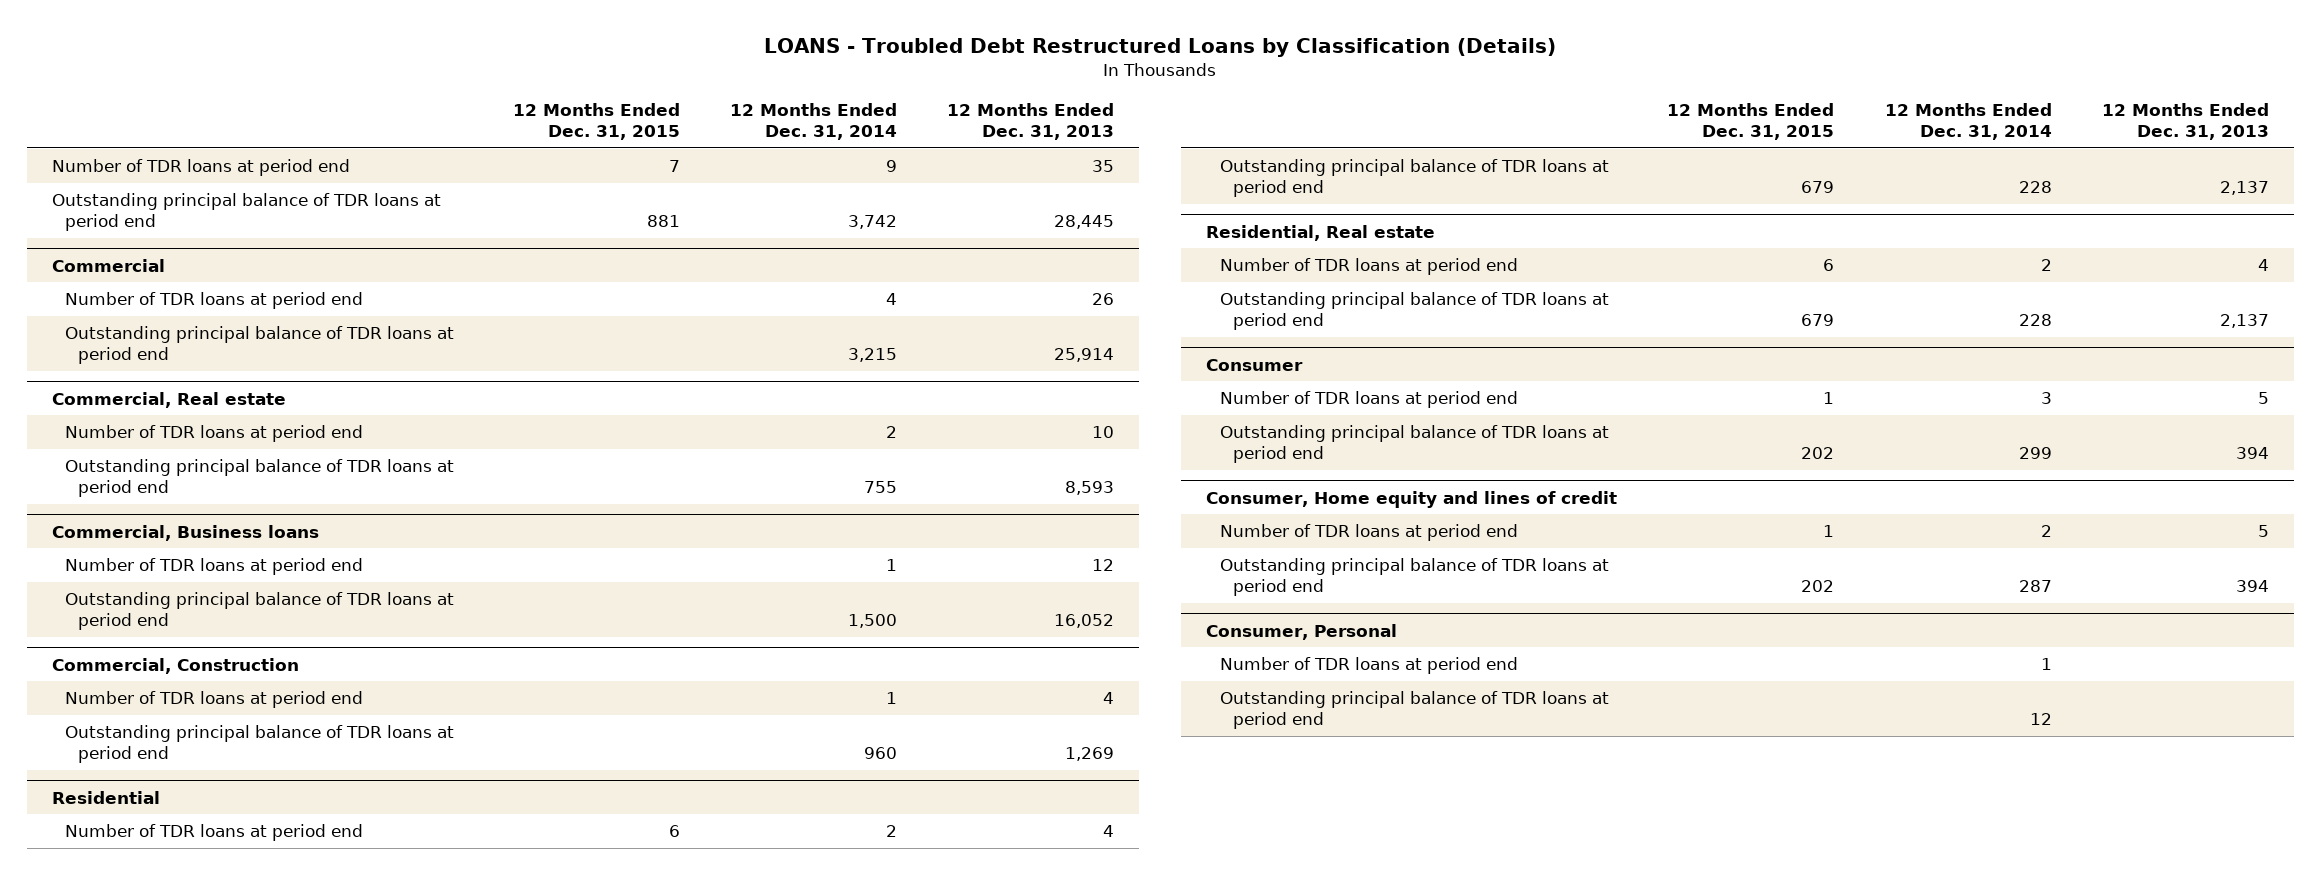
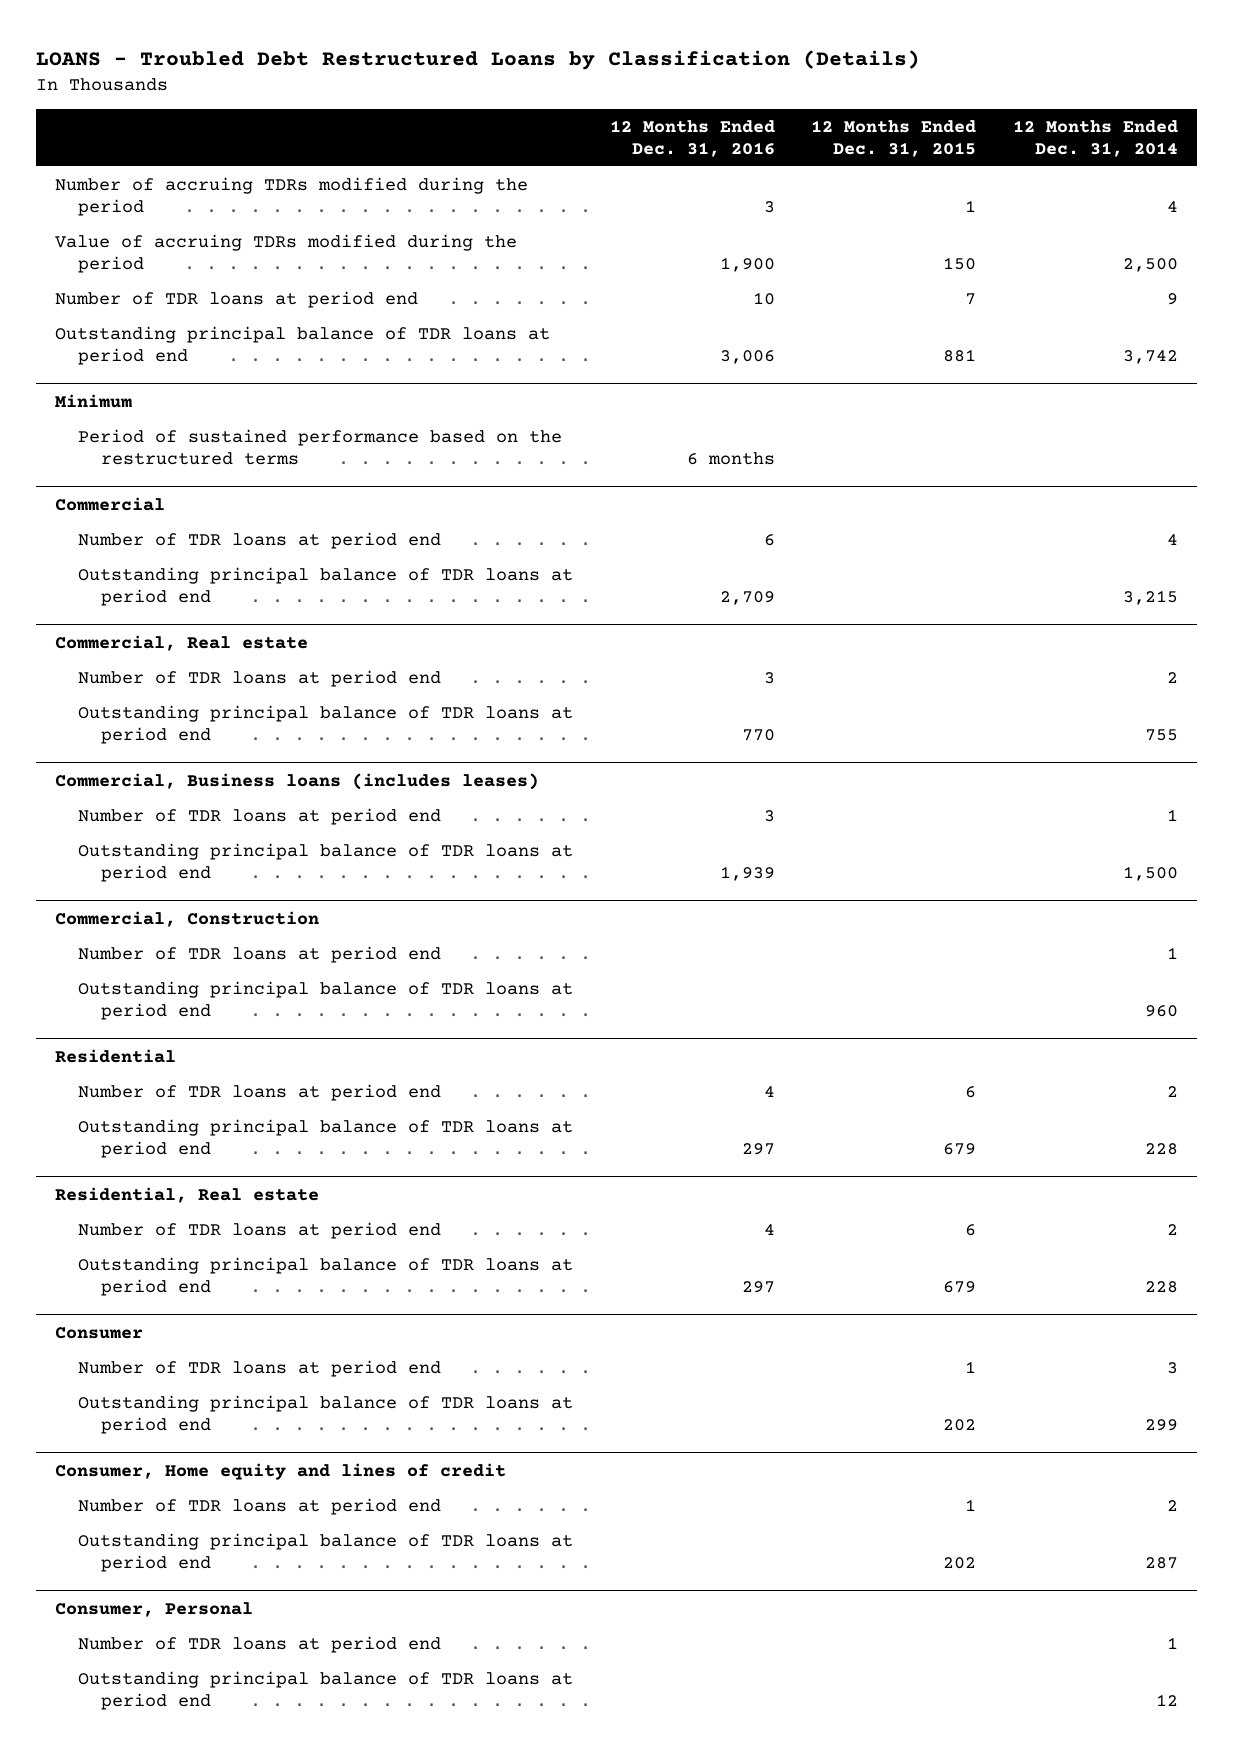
- | 12 Months Ended Dec. 31, 2015 | 12 Months Ended Dec. 31, 2014 | 12 Months Ended Dec. 31, 2013
+ | 12 Months Ended Dec. 31, 2016 | 12 Months Ended Dec. 31, 2015 | 12 Months Ended Dec. 31, 2014
+ Number of accruing TDRs modified during the period | 3 | 1 | 4
+ Value of accruing TDRs modified during the period | 1,900 | 150 | 2,500
+ Minimum
+ Period of sustained performance based on the restructured terms | 6 months | |
- Commercial, Business loans
+ Commercial, Business loans (includes leases)

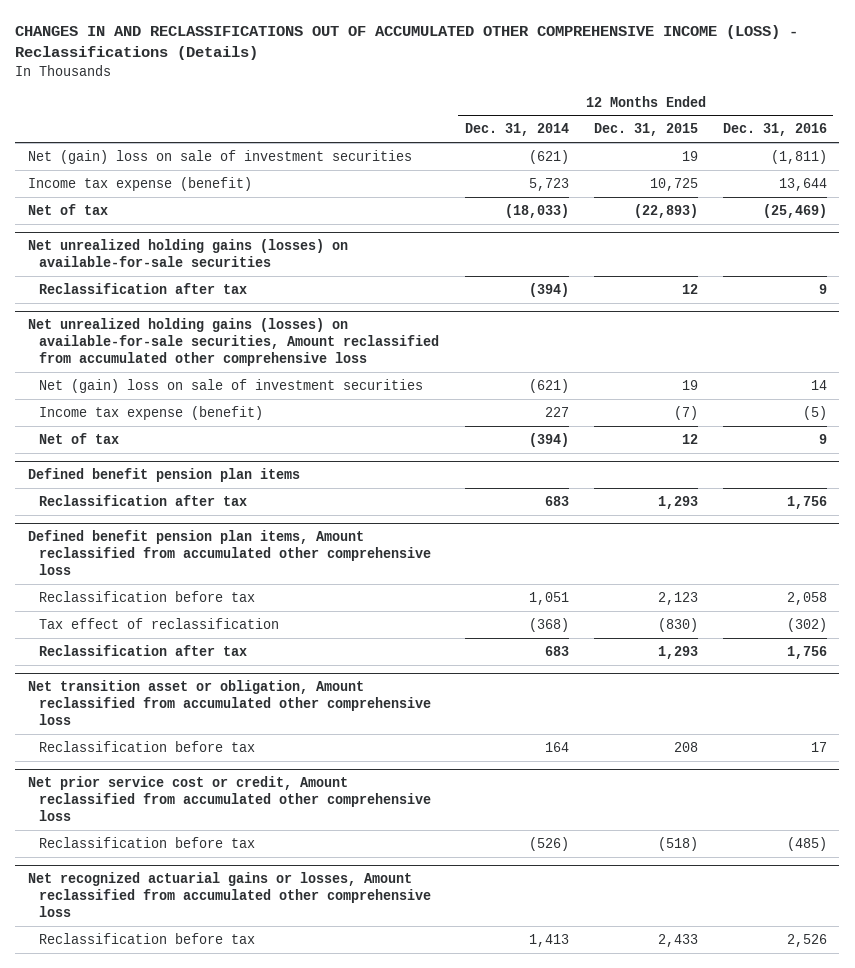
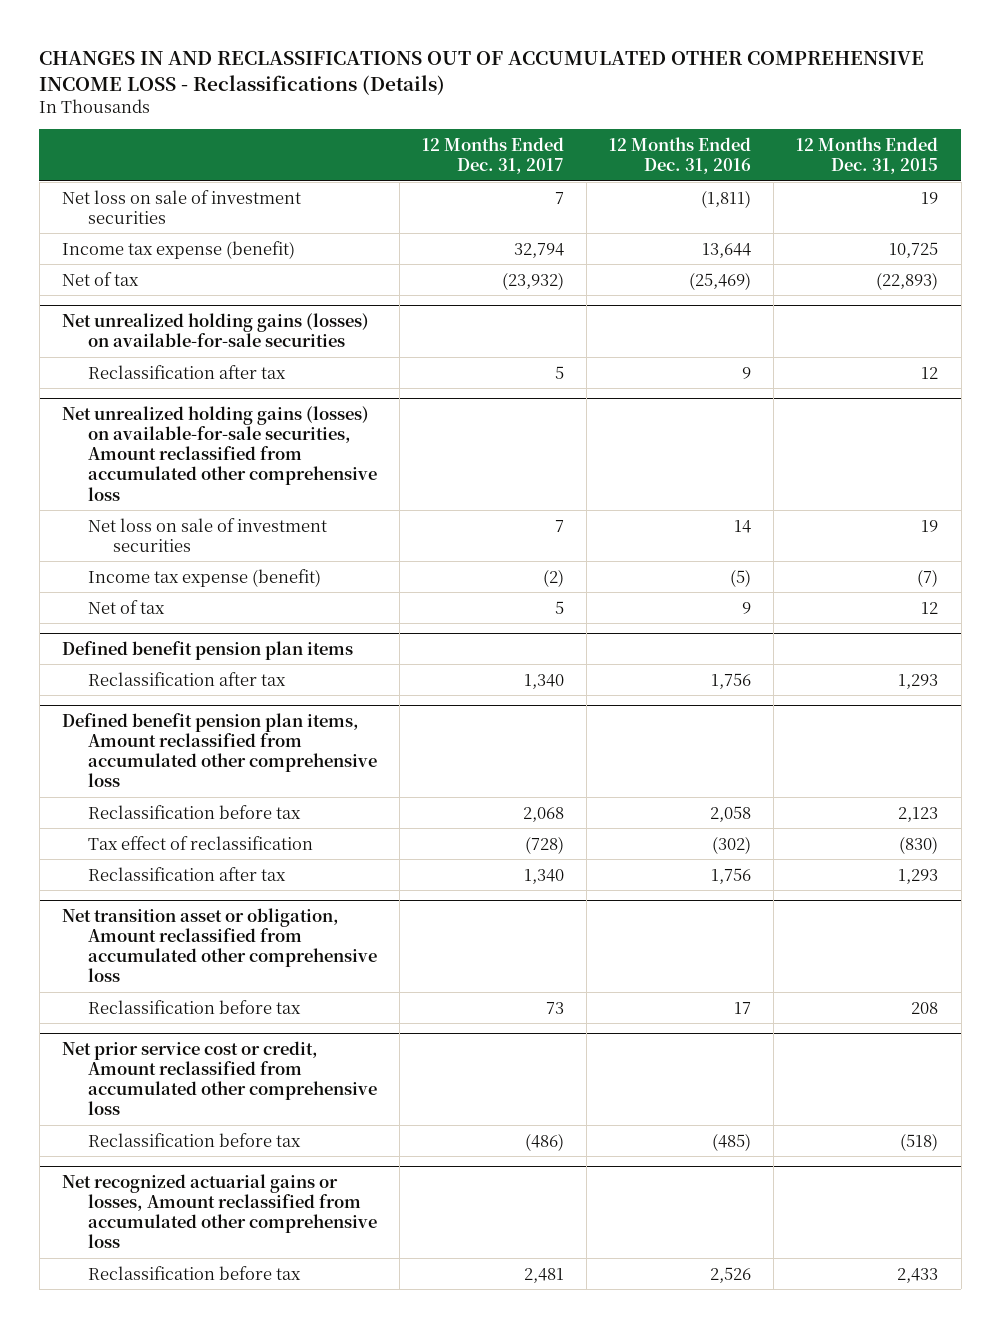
- CHANGES IN AND RECLASSIFICATIONS OUT OF ACCUMULATED OTHER COMPREHENSIVE INCOME (LOSS) - Reclassifications (Details)
+ CHANGES IN AND RECLASSIFICATIONS OUT OF ACCUMULATED OTHER COMPREHENSIVE INCOME LOSS - Reclassifications (Details)
- | 12 Months Ended Dec. 31, 2014 | 12 Months Ended Dec. 31, 2015 | 12 Months Ended Dec. 31, 2016
+ | 12 Months Ended Dec. 31, 2017 | 12 Months Ended Dec. 31, 2016 | 12 Months Ended Dec. 31, 2015
- Net (gain) loss on sale of investment securities | (621) | 19 | (1,811)
+ Net loss on sale of investment securities | 7 | (1,811) | 19
@ Net unrealized holding gains (losses) on available-for-sale securities, Amount reclassified from accumulated other comprehensive loss
- Net (gain) loss on sale of investment securities | (621) | 19 | 14
+ Net loss on sale of investment securities | 7 | 14 | 19

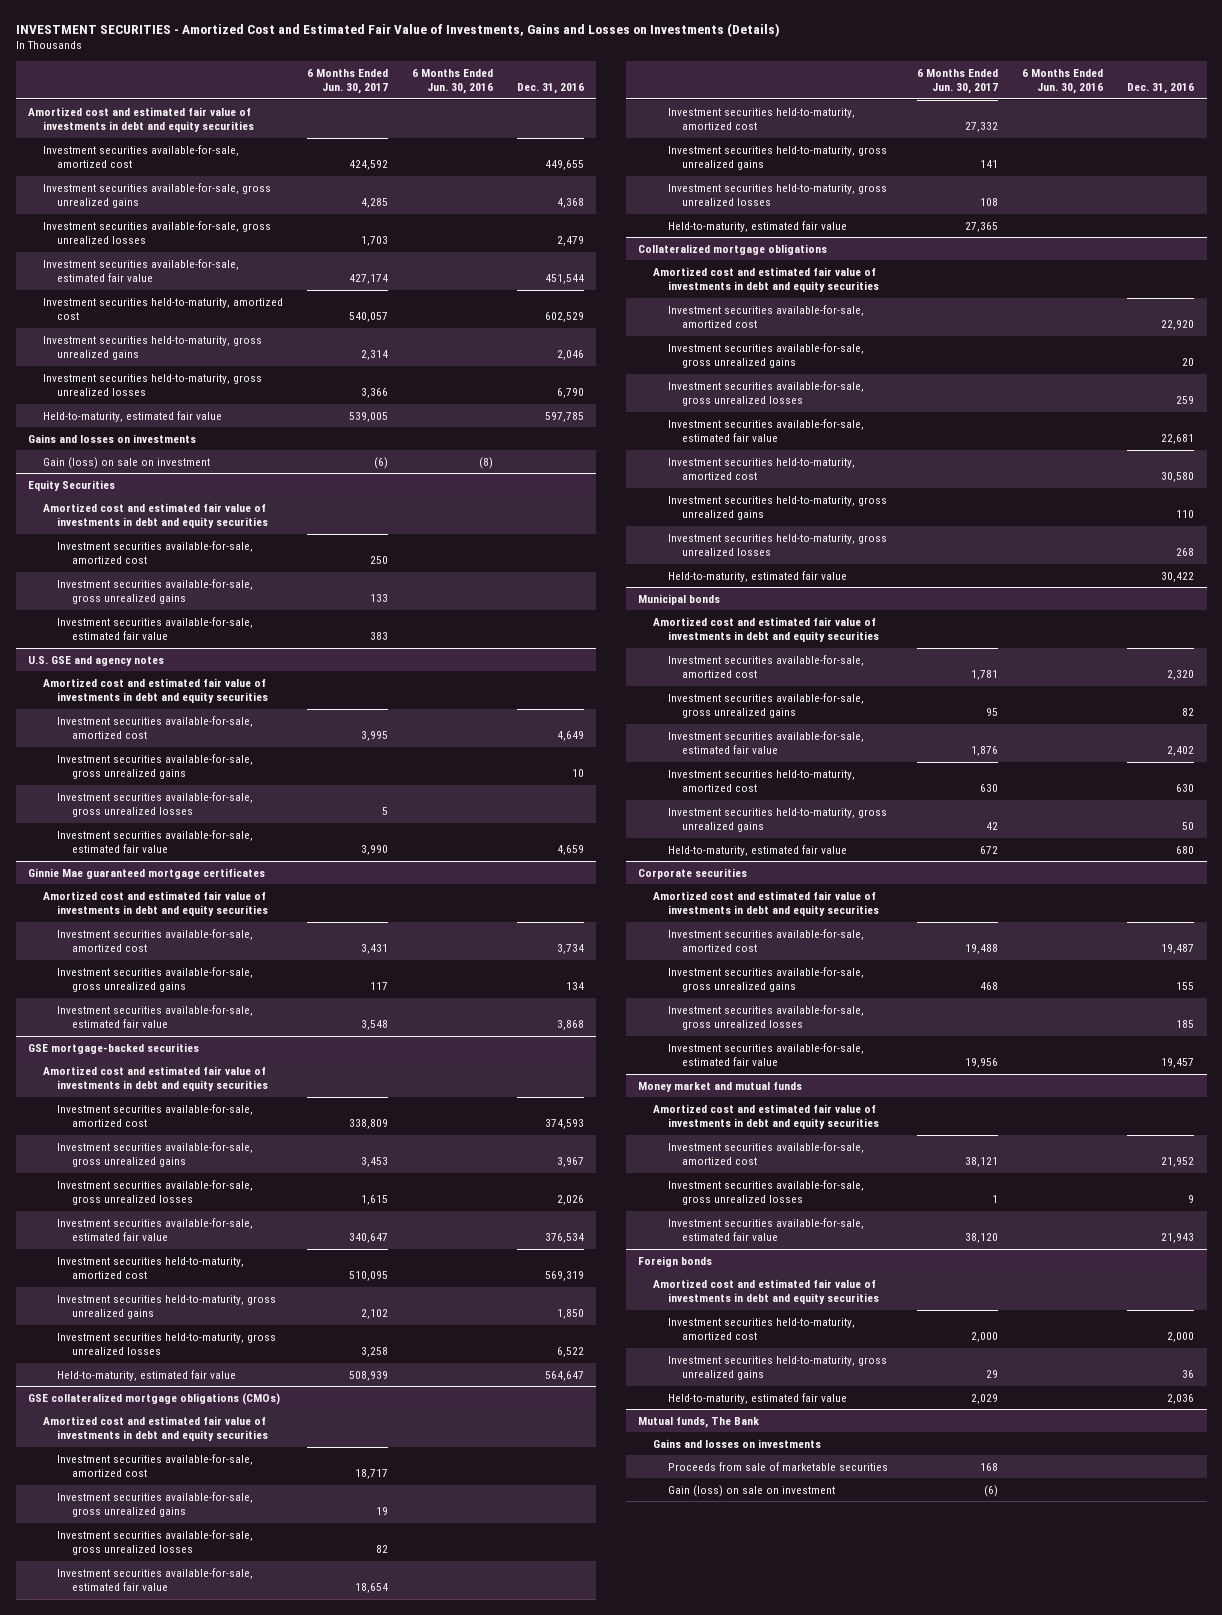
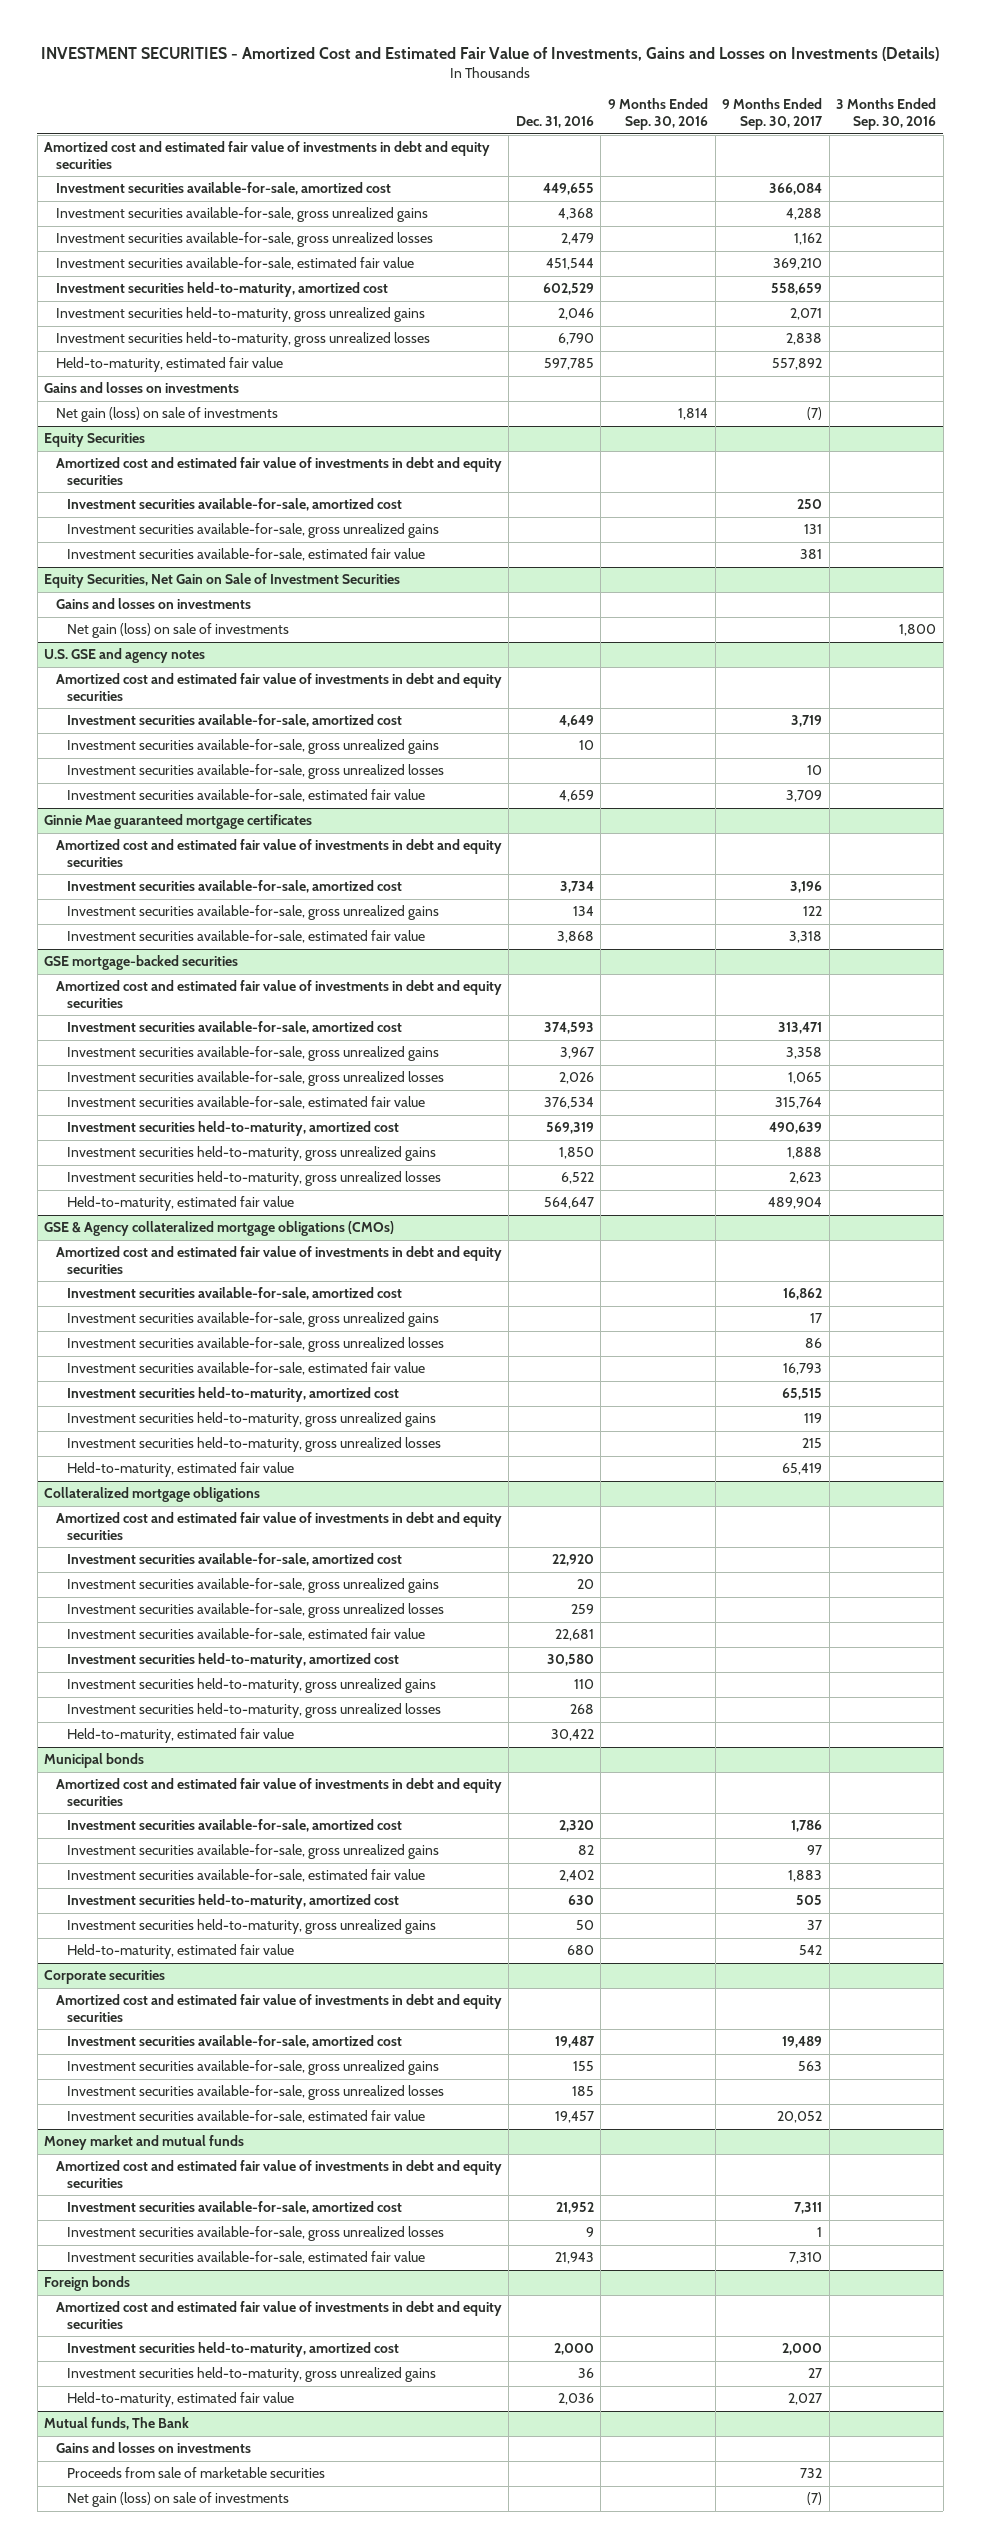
- | 6 Months Ended Jun. 30, 2017 | 6 Months Ended Jun. 30, 2016 | Dec. 31, 2016
+ | Dec. 31, 2016 | 9 Months Ended Sep. 30, 2016 | 9 Months Ended Sep. 30, 2017 | 3 Months Ended Sep. 30, 2016
- Gain (loss) on sale on investment | (6) | (8) |
+ Net gain (loss) on sale of investments | | 1,814 | (7) |
+ Equity Securities, Net Gain on Sale of Investment Securities
+ Gains and losses on investments
+ Net gain (loss) on sale of investments | | | | 1,800
- GSE collateralized mortgage obligations (CMOs)
+ GSE & Agency collateralized mortgage obligations (CMOs)
@ Mutual funds, The Bank
- Gain (loss) on sale on investment | (6) | |
+ Net gain (loss) on sale of investments | | | (7) |

